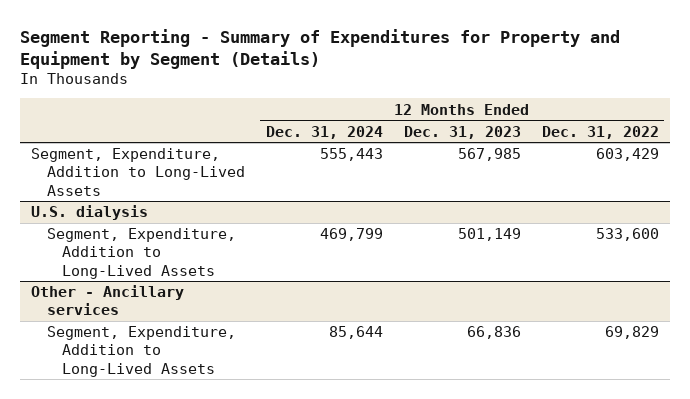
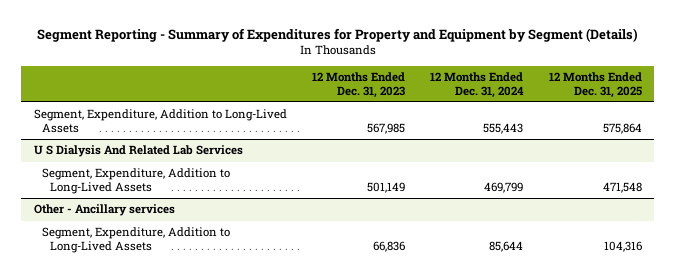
- | 12 Months Ended Dec. 31, 2024 | 12 Months Ended Dec. 31, 2023 | 12 Months Ended Dec. 31, 2022
+ | 12 Months Ended Dec. 31, 2023 | 12 Months Ended Dec. 31, 2024 | 12 Months Ended Dec. 31, 2025
- U.S. dialysis
+ U S Dialysis And Related Lab Services

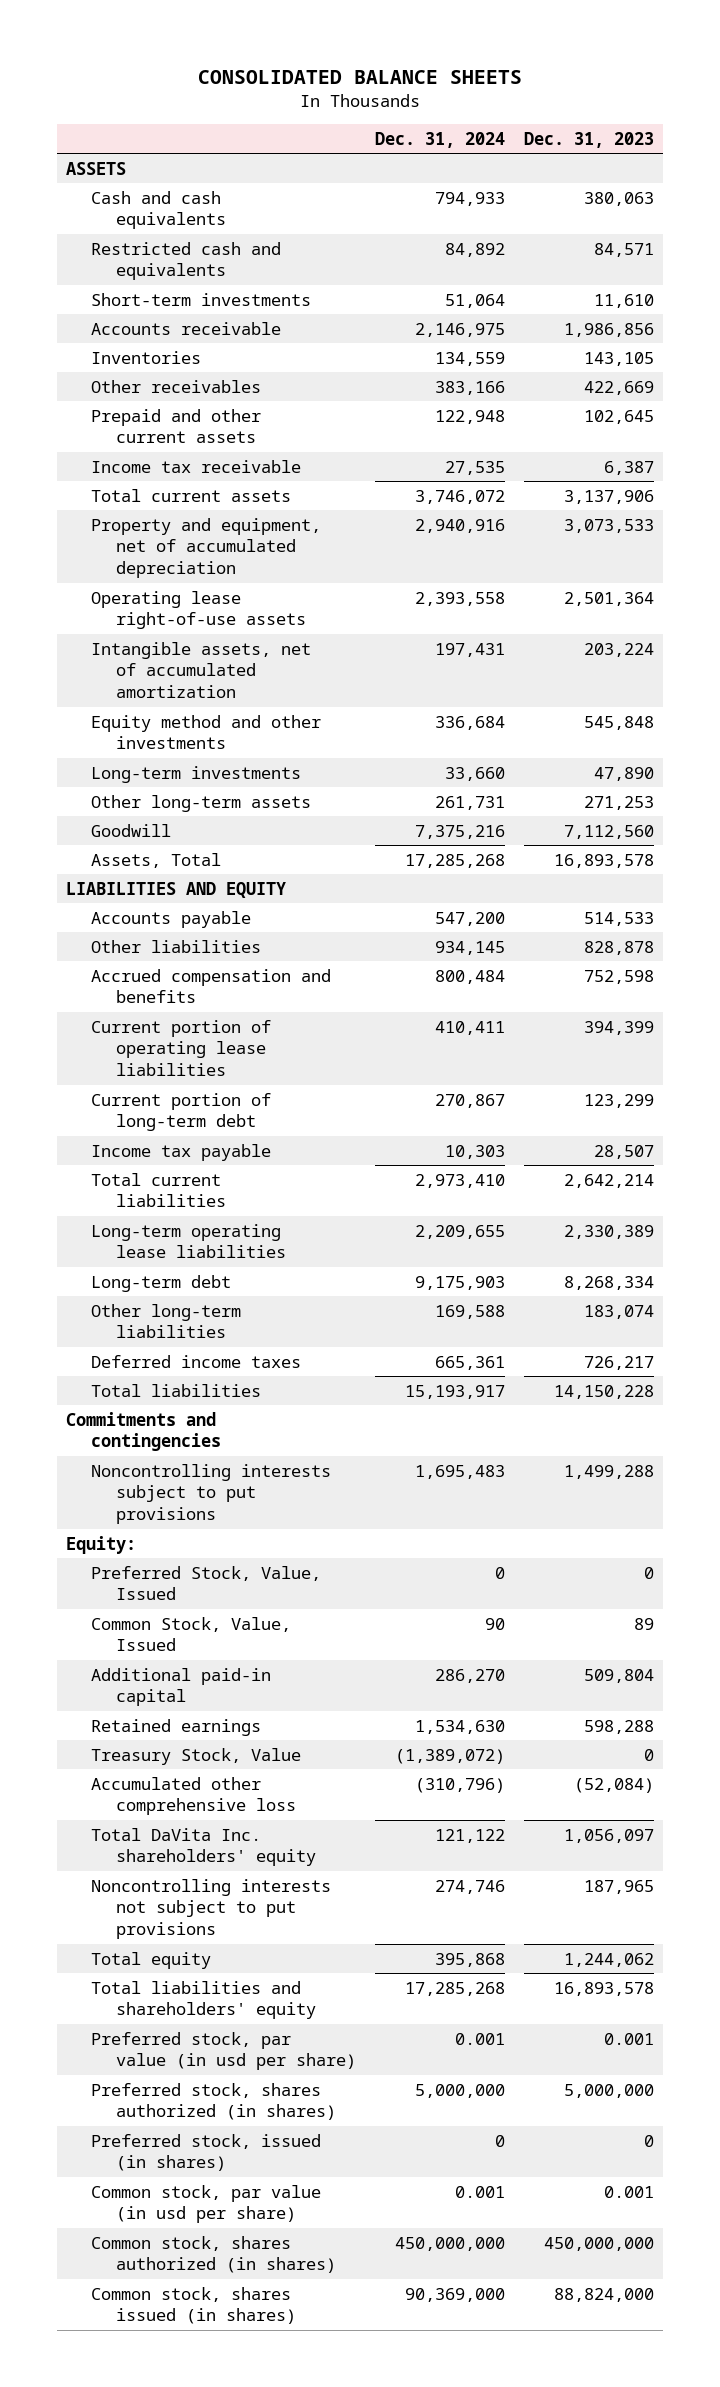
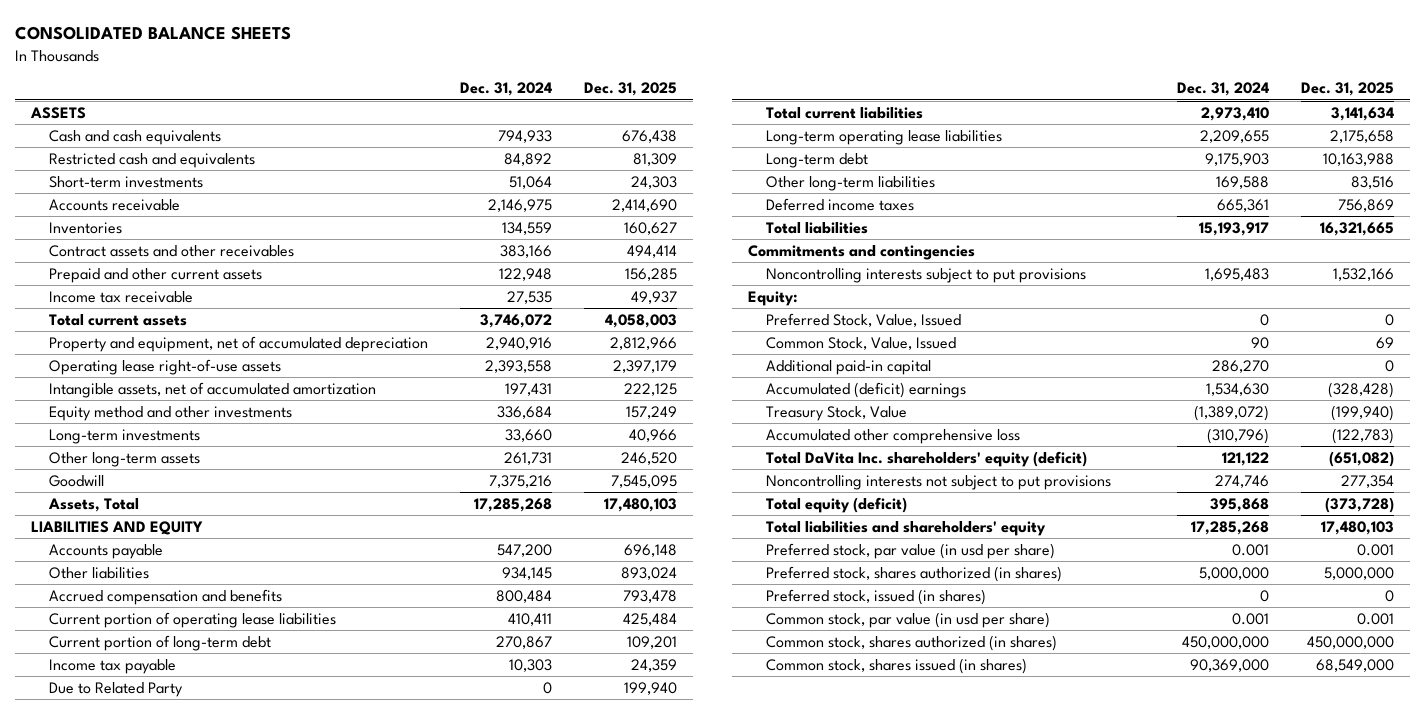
- | Dec. 31, 2024 | Dec. 31, 2023
+ | Dec. 31, 2024 | Dec. 31, 2025
- Other receivables | 383,166 | 422,669
+ Contract assets and other receivables | 383,166 | 494,414
+ Due to Related Party | 0 | 199,940
- Retained earnings | 1,534,630 | 598,288
+ Accumulated (deficit) earnings | 1,534,630 | (328,428)
- Total DaVita Inc. shareholders' equity | 121,122 | 1,056,097
+ Total DaVita Inc. shareholders' equity (deficit) | 121,122 | (651,082)
- Total equity | 395,868 | 1,244,062
+ Total equity (deficit) | 395,868 | (373,728)

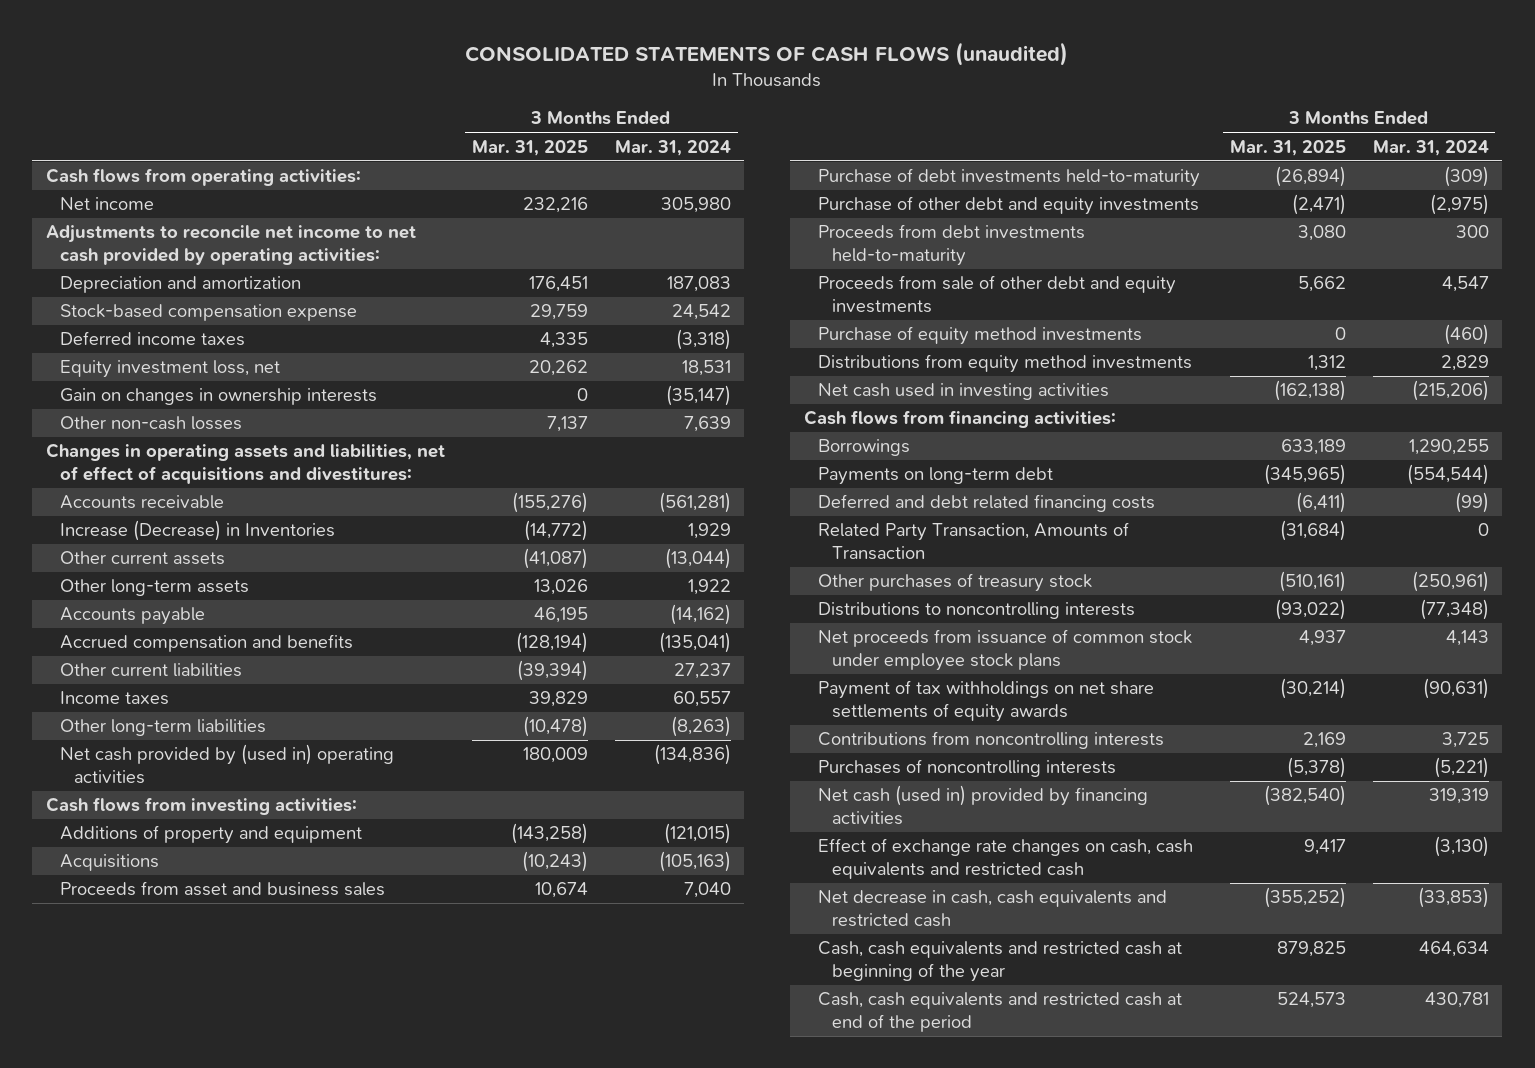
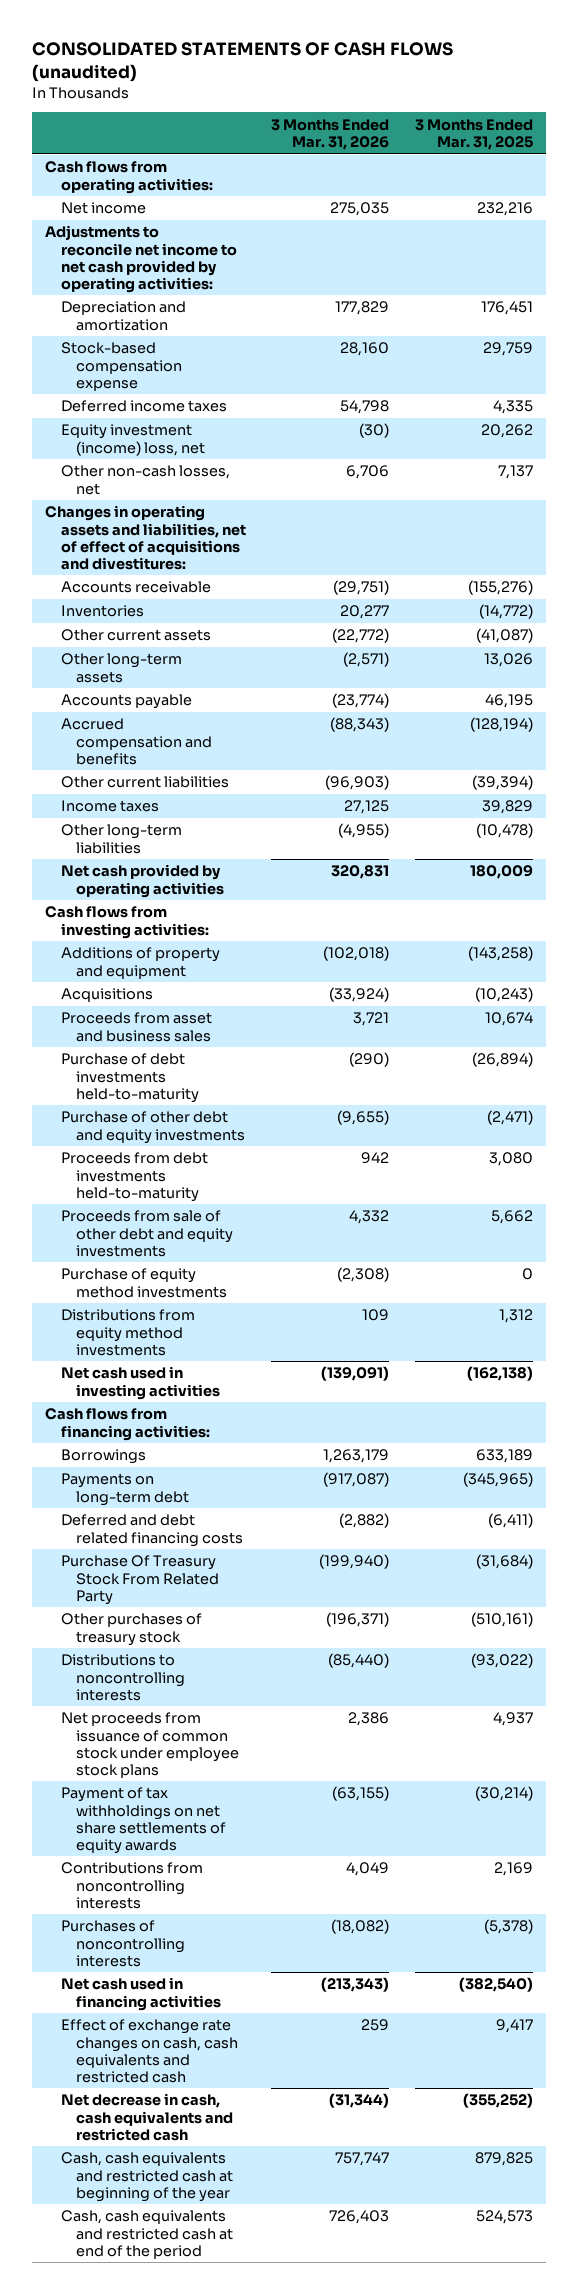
- | 3 Months Ended Mar. 31, 2025 | 3 Months Ended Mar. 31, 2024
+ | 3 Months Ended Mar. 31, 2026 | 3 Months Ended Mar. 31, 2025
- Equity investment loss, net | 20,262 | 18,531
- Gain on changes in ownership interests | 0 | (35,147)
- Other non-cash losses | 7,137 | 7,639
+ Equity investment (income) loss, net | (30) | 20,262
+ Other non-cash losses, net | 6,706 | 7,137
- Increase (Decrease) in Inventories | (14,772) | 1,929
+ Inventories | 20,277 | (14,772)
- Net cash provided by (used in) operating activities | 180,009 | (134,836)
+ Net cash provided by operating activities | 320,831 | 180,009
- Related Party Transaction, Amounts of Transaction | (31,684) | 0
+ Purchase Of Treasury Stock From Related Party | (199,940) | (31,684)
- Net cash (used in) provided by financing activities | (382,540) | 319,319
+ Net cash used in financing activities | (213,343) | (382,540)

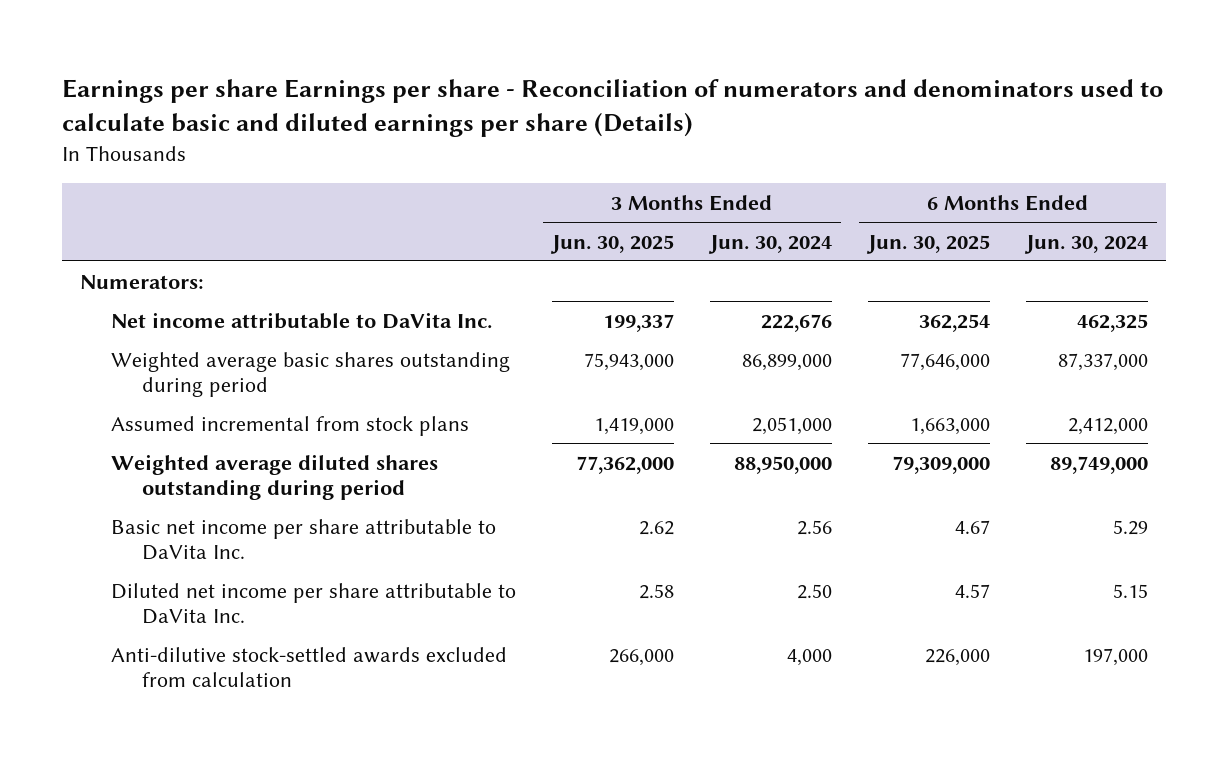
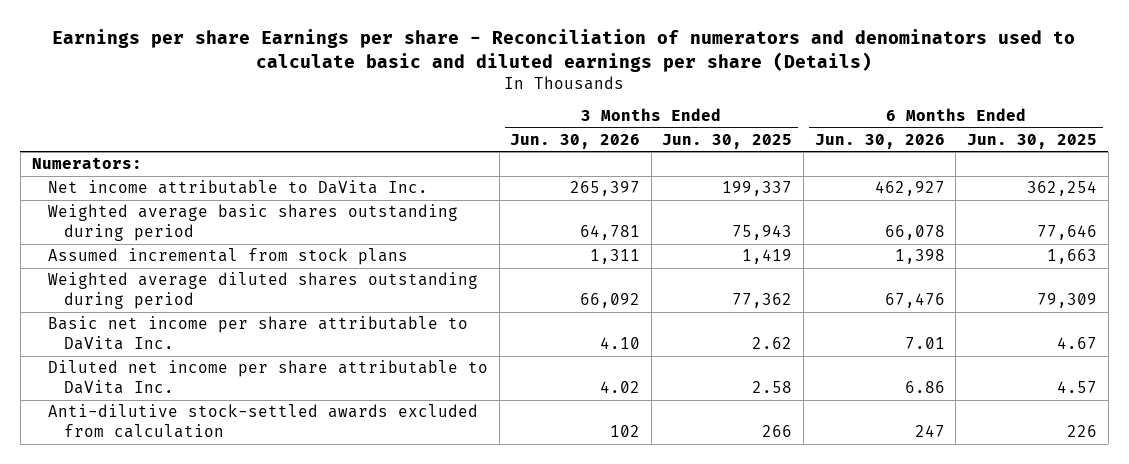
- | 3 Months Ended Jun. 30, 2025 | 3 Months Ended Jun. 30, 2024 | 6 Months Ended Jun. 30, 2025 | 6 Months Ended Jun. 30, 2024
+ | 3 Months Ended Jun. 30, 2026 | 3 Months Ended Jun. 30, 2025 | 6 Months Ended Jun. 30, 2026 | 6 Months Ended Jun. 30, 2025
- Weighted average basic shares outstanding during period | 75,943,000 | 86,899,000 | 77,646,000 | 87,337,000
- Assumed incremental from stock plans | 1,419,000 | 2,051,000 | 1,663,000 | 2,412,000
- Weighted average diluted shares outstanding during period | 77,362,000 | 88,950,000 | 79,309,000 | 89,749,000
+ Weighted average basic shares outstanding during period | 64,781 | 75,943 | 66,078 | 77,646
+ Assumed incremental from stock plans | 1,311 | 1,419 | 1,398 | 1,663
+ Weighted average diluted shares outstanding during period | 66,092 | 77,362 | 67,476 | 79,309
- Anti-dilutive stock-settled awards excluded from calculation | 266,000 | 4,000 | 226,000 | 197,000
+ Anti-dilutive stock-settled awards excluded from calculation | 102 | 266 | 247 | 226

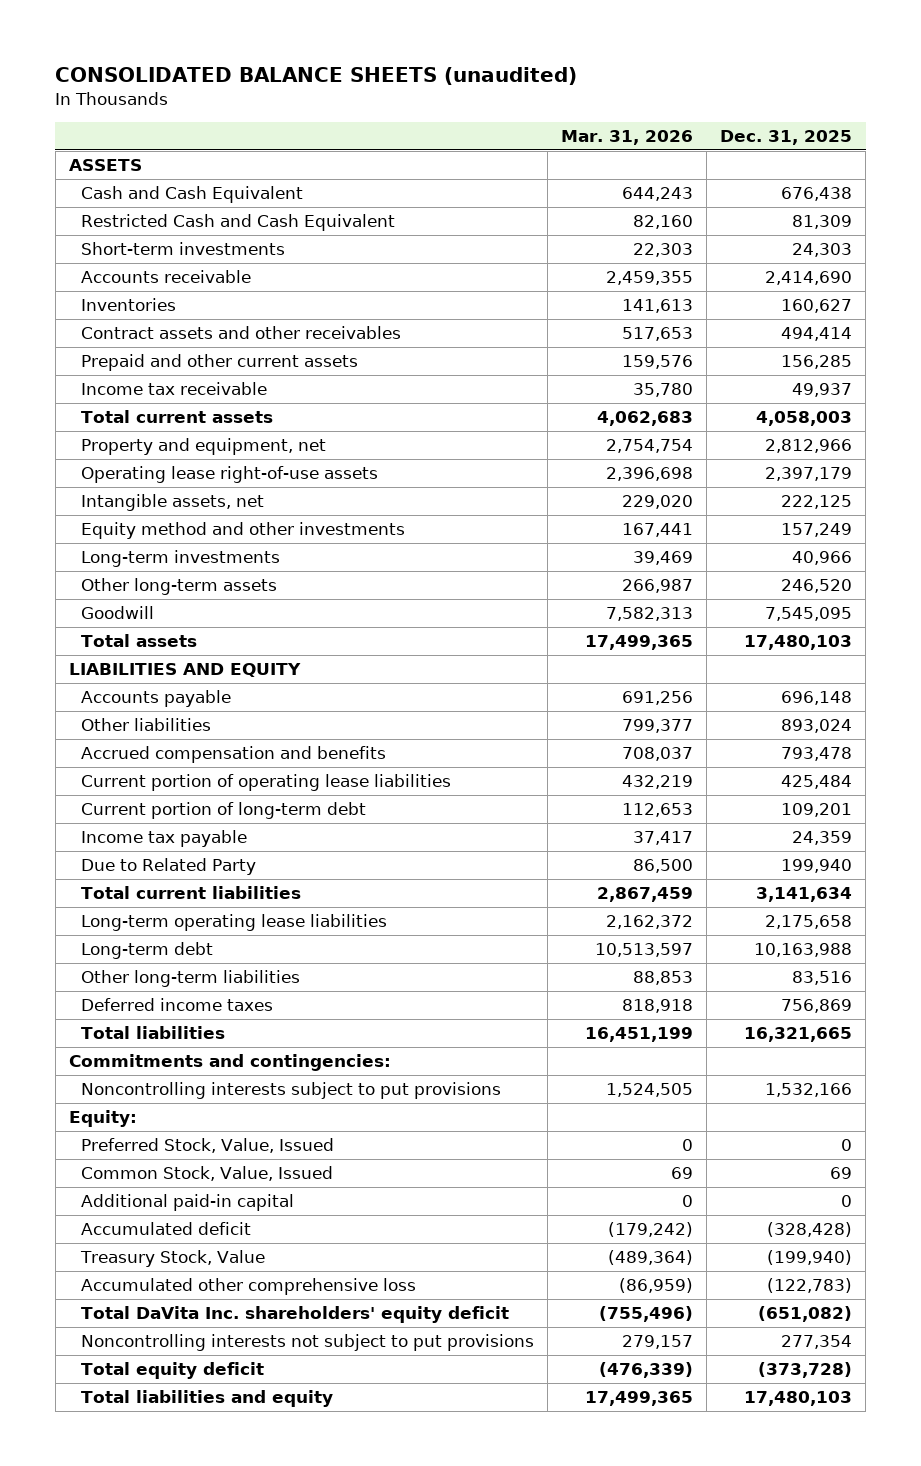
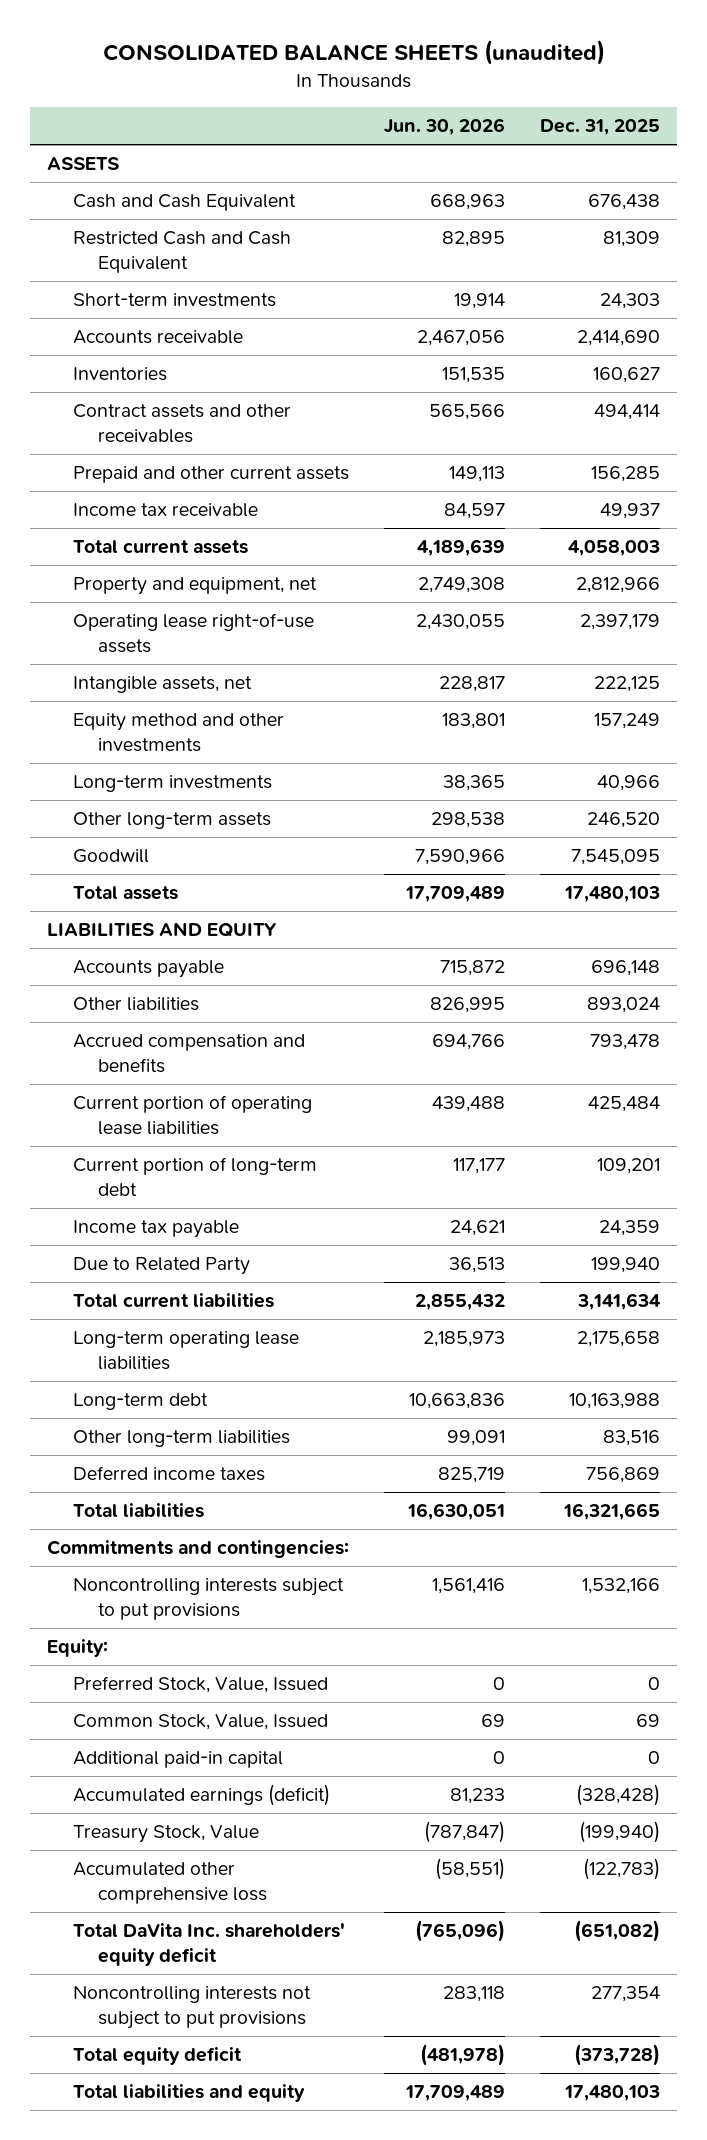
- | Mar. 31, 2026 | Dec. 31, 2025
+ | Jun. 30, 2026 | Dec. 31, 2025
- Accumulated deficit | (179,242) | (328,428)
+ Accumulated earnings (deficit) | 81,233 | (328,428)

